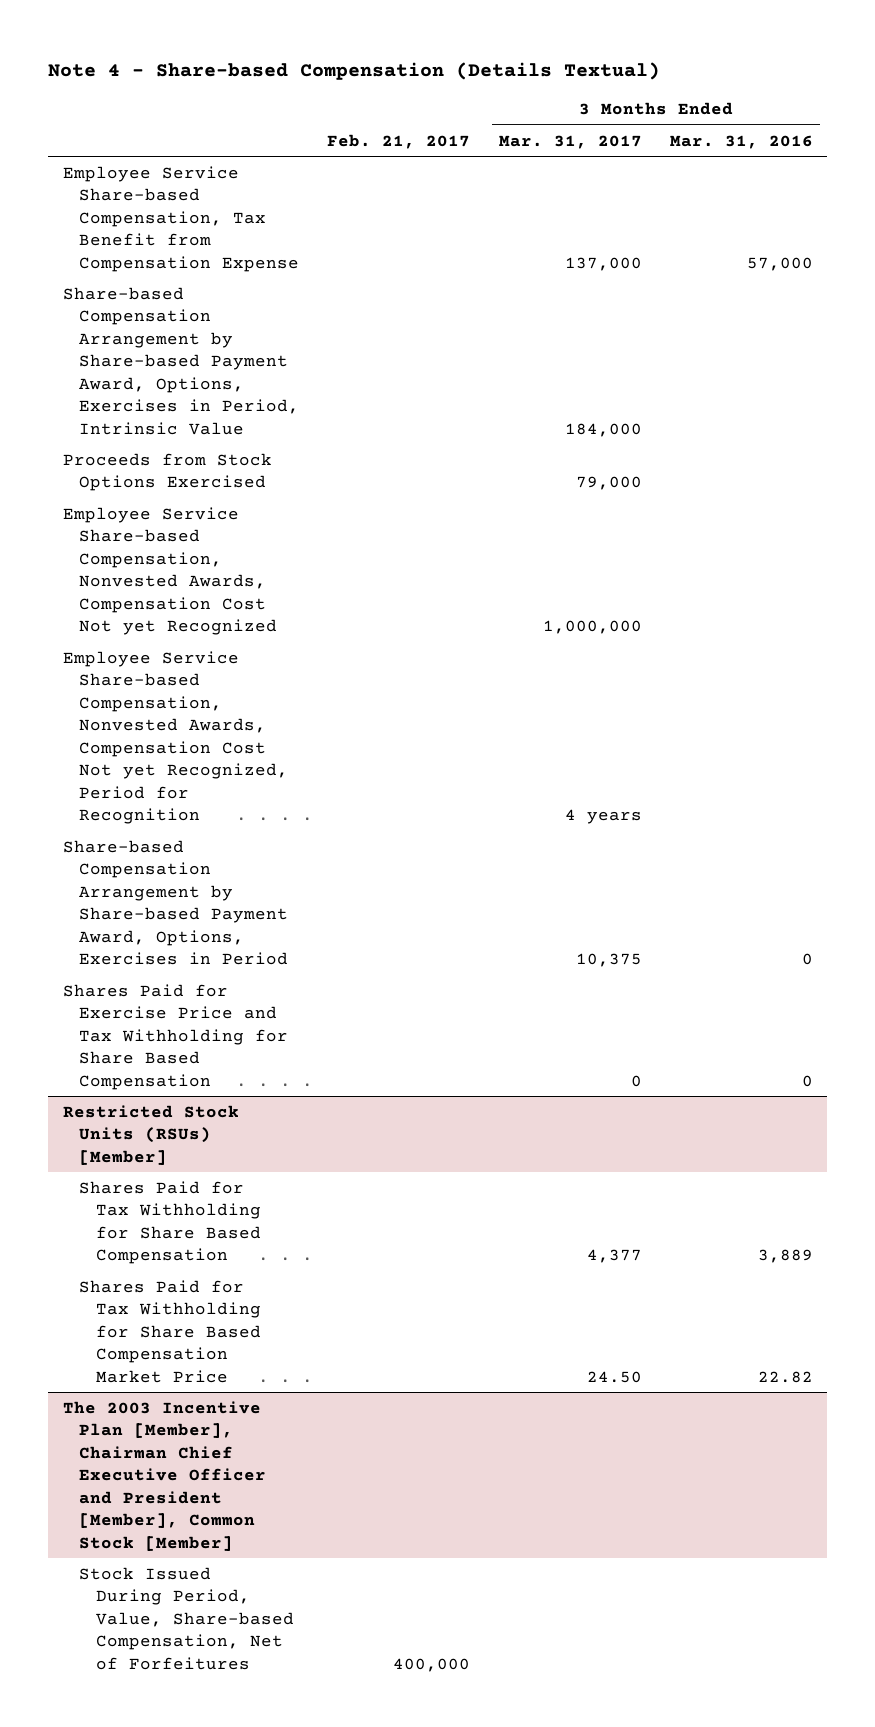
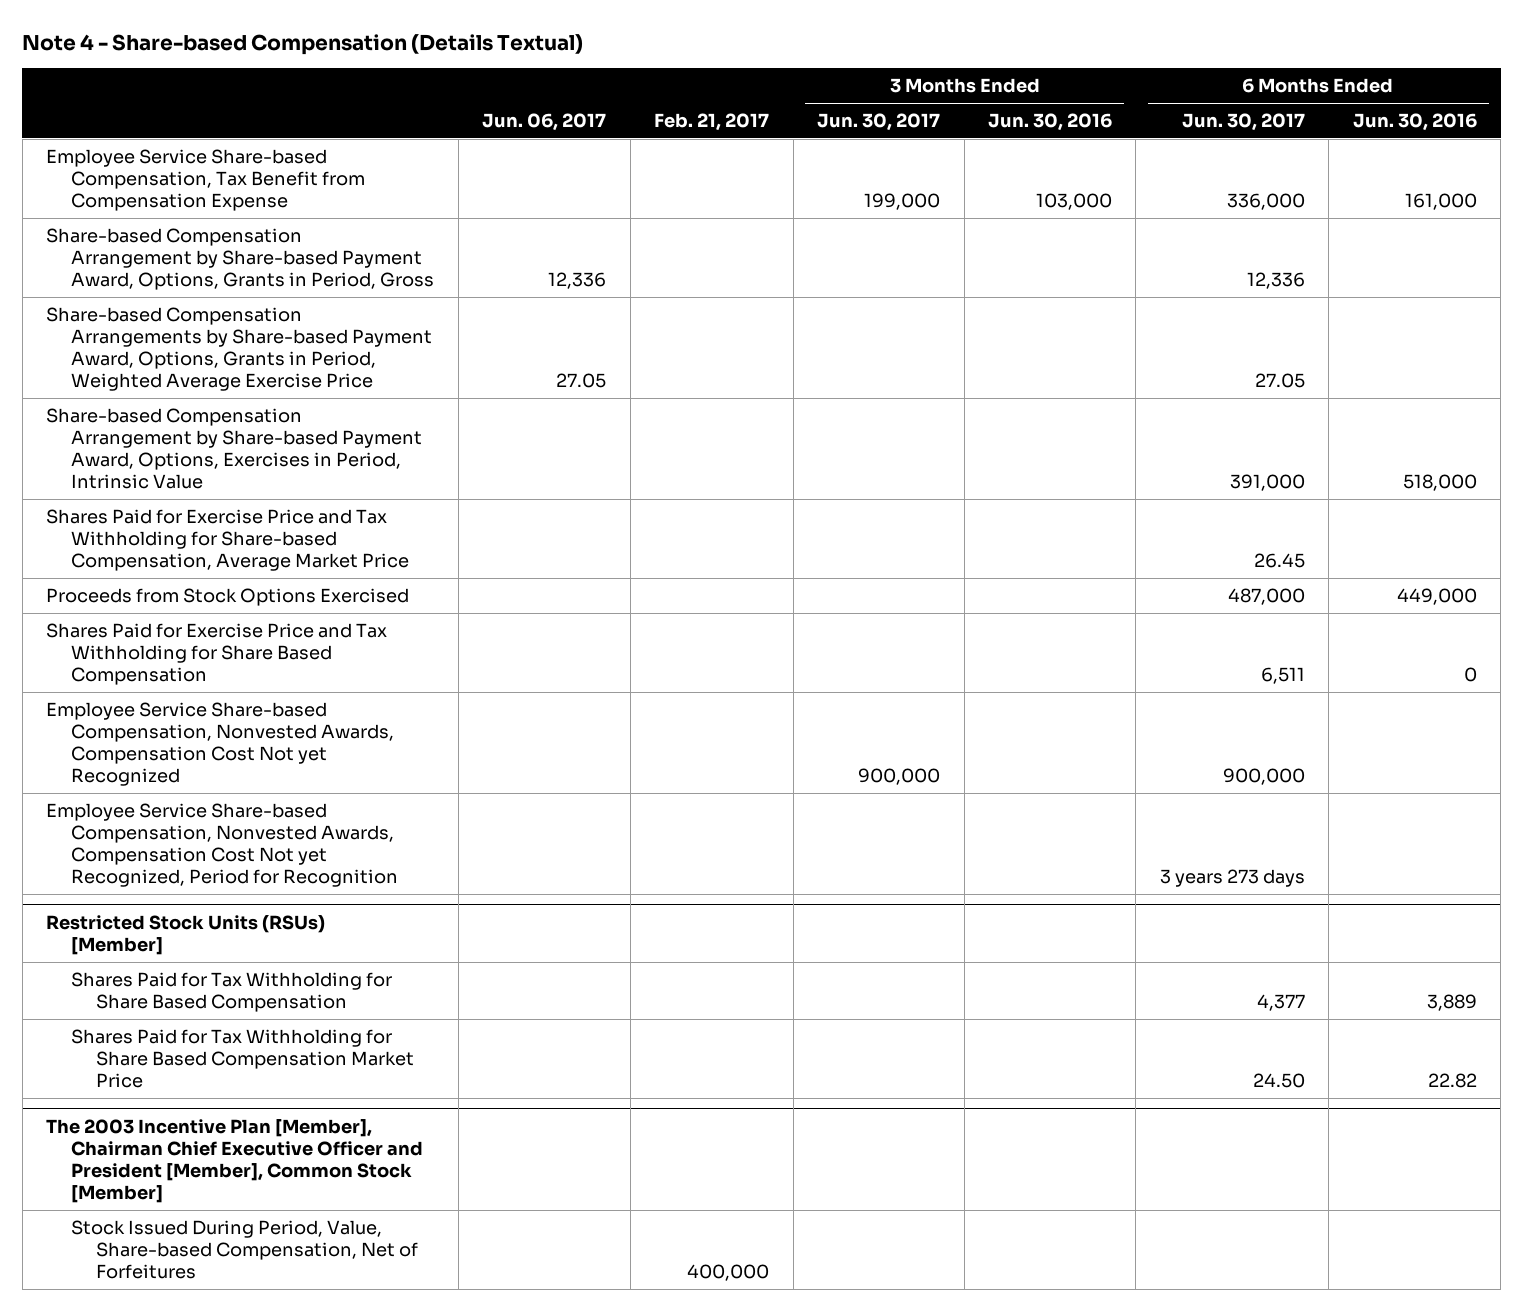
- | Feb. 21, 2017 | 3 Months Ended Mar. 31, 2017 | 3 Months Ended Mar. 31, 2016
+ | Jun. 06, 2017 | Feb. 21, 2017 | 3 Months Ended Jun. 30, 2017 | 3 Months Ended Jun. 30, 2016 | 6 Months Ended Jun. 30, 2017 | 6 Months Ended Jun. 30, 2016
+ Share-based Compensation Arrangement by Share-based Payment Award, Options, Grants in Period, Gross | 12,336 | | | | 12,336 |
+ Share-based Compensation Arrangements by Share-based Payment Award, Options, Grants in Period, Weighted Average Exercise Price | 27.05 | | | | 27.05 |
+ Shares Paid for Exercise Price and Tax Withholding for Share-based Compensation, Average Market Price | | | | | 26.45 |
moved up: Shares Paid for Exercise Price and Tax Withholding for Share Based Compensation | | | | | 6,511 | 0
- Share-based Compensation Arrangement by Share-based Payment Award, Options, Exercises in Period | | 10,375 | 0

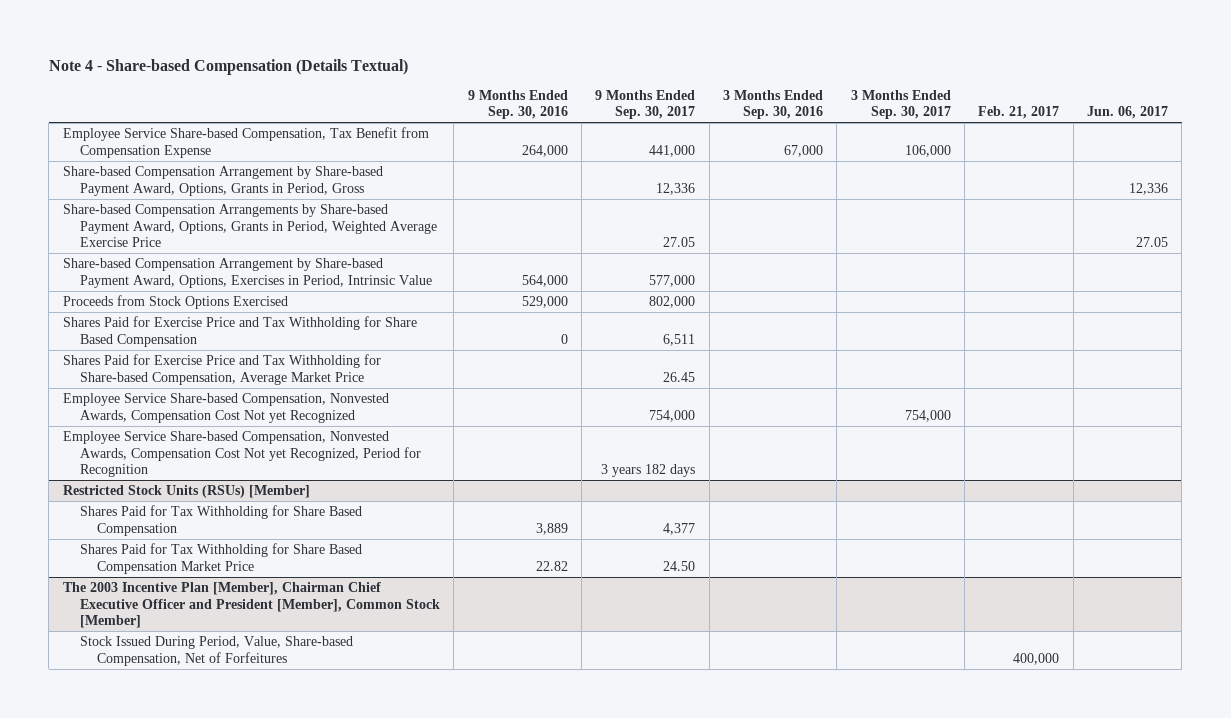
- | Jun. 06, 2017 | Feb. 21, 2017 | 3 Months Ended Jun. 30, 2017 | 3 Months Ended Jun. 30, 2016 | 6 Months Ended Jun. 30, 2017 | 6 Months Ended Jun. 30, 2016
+ | 9 Months Ended Sep. 30, 2016 | 9 Months Ended Sep. 30, 2017 | 3 Months Ended Sep. 30, 2016 | 3 Months Ended Sep. 30, 2017 | Feb. 21, 2017 | Jun. 06, 2017
moved down: Shares Paid for Exercise Price and Tax Withholding for Share-based Compensation, Average Market Price | | 26.45 | | | |

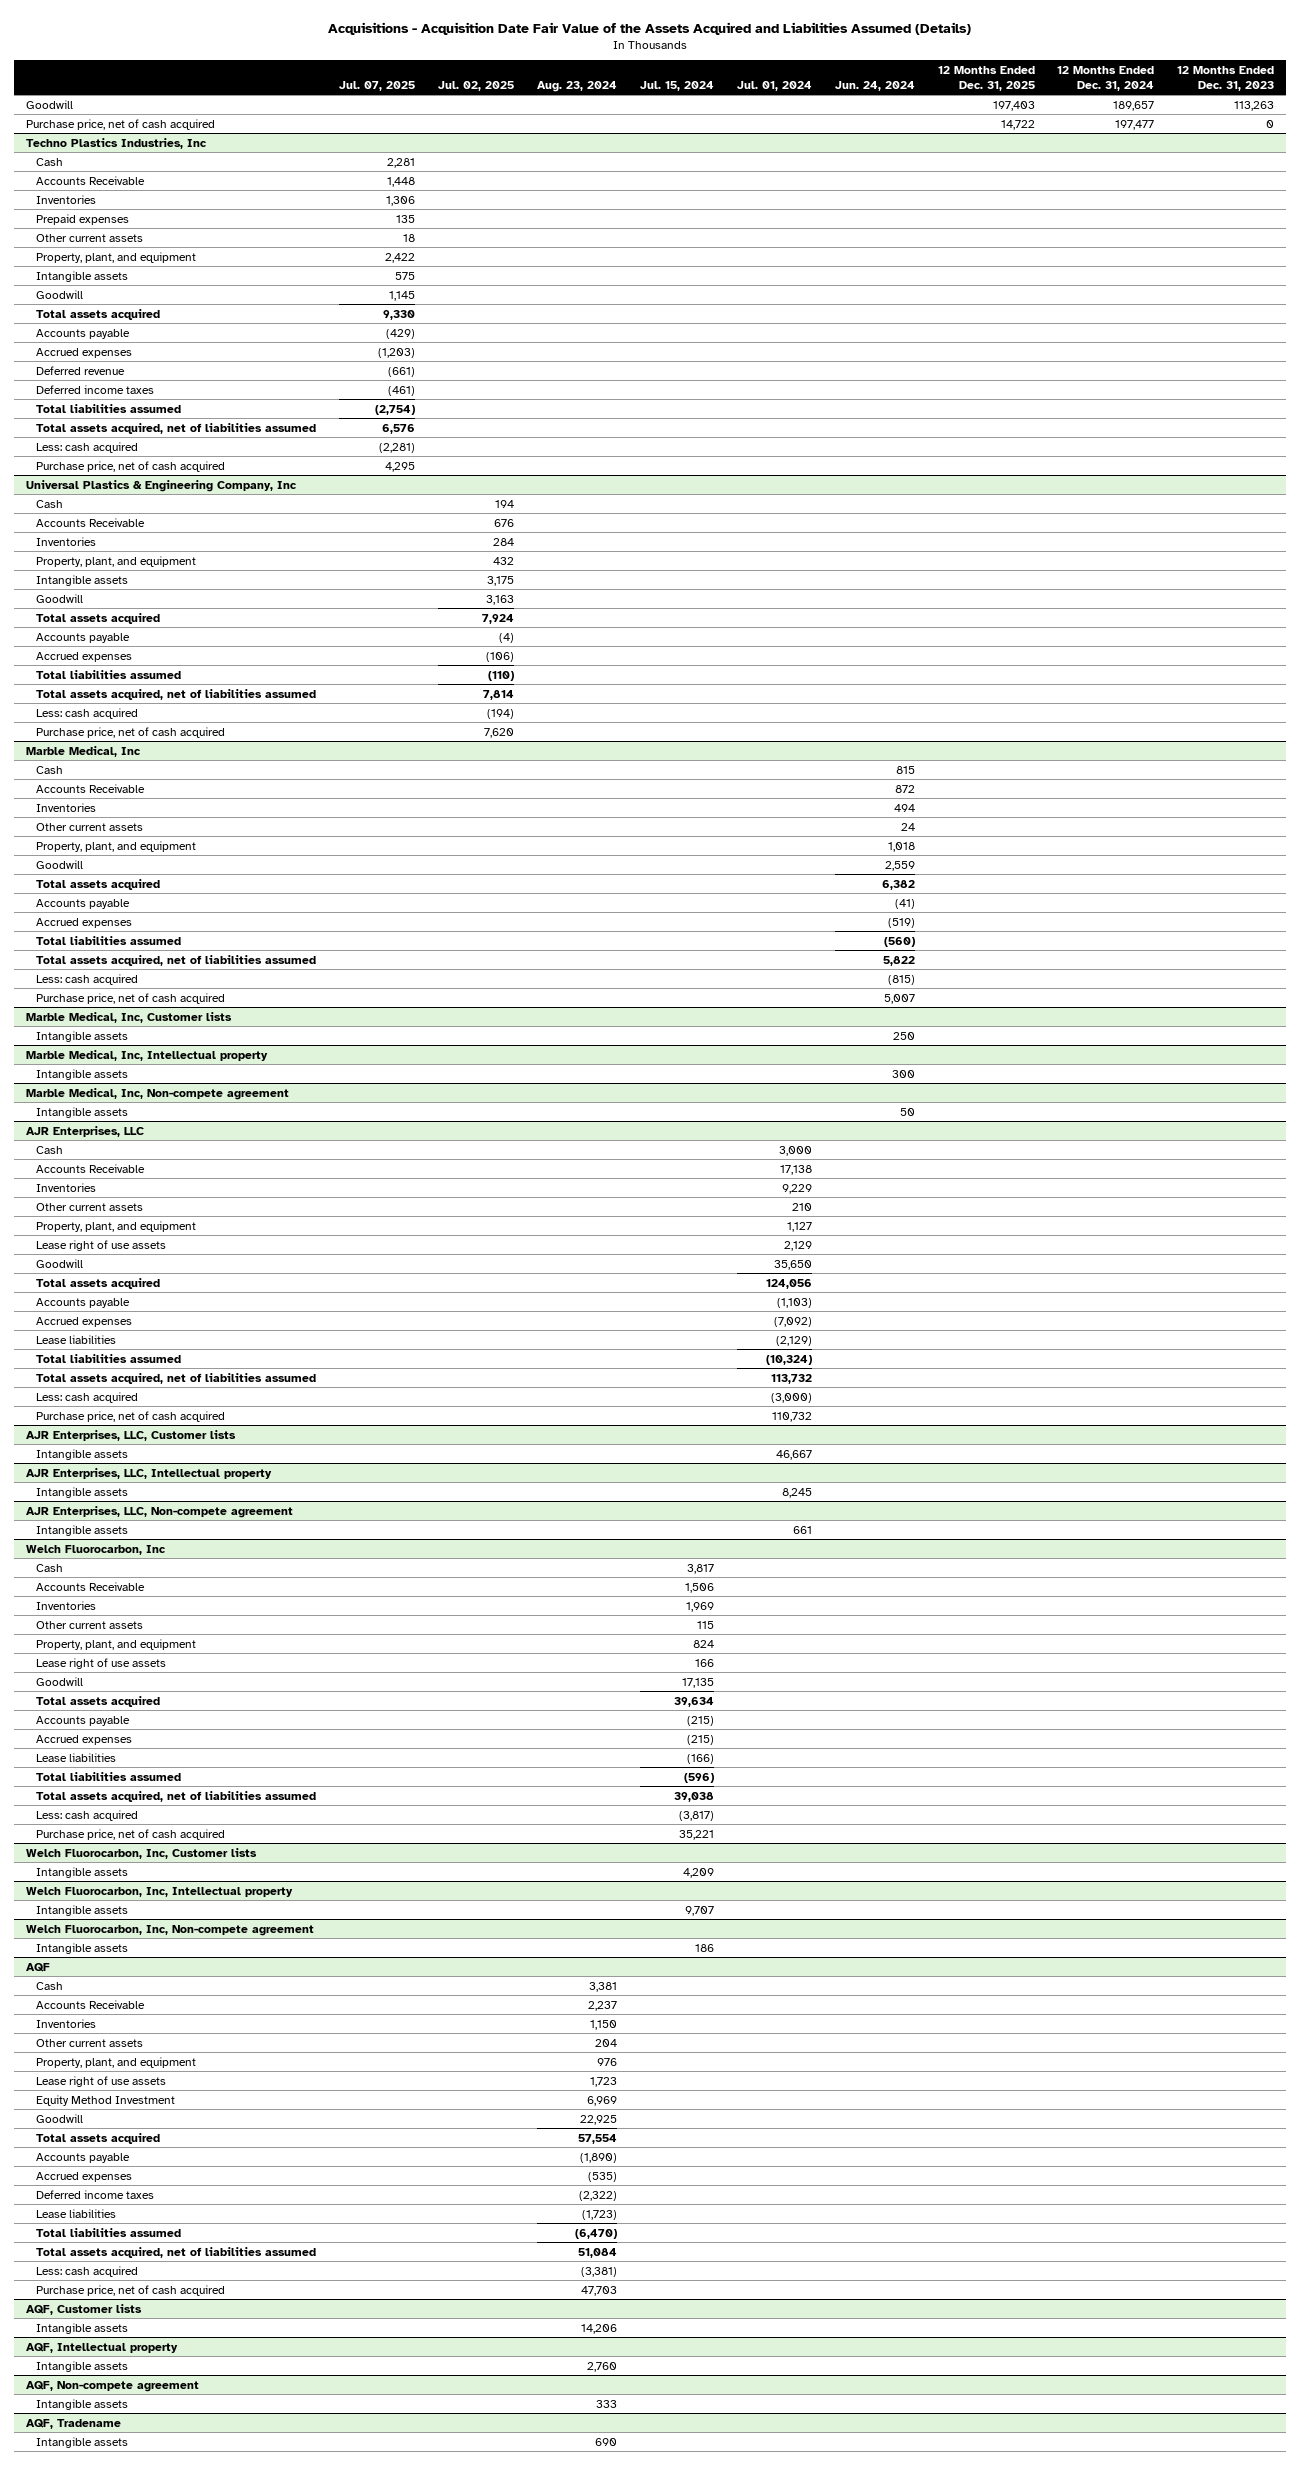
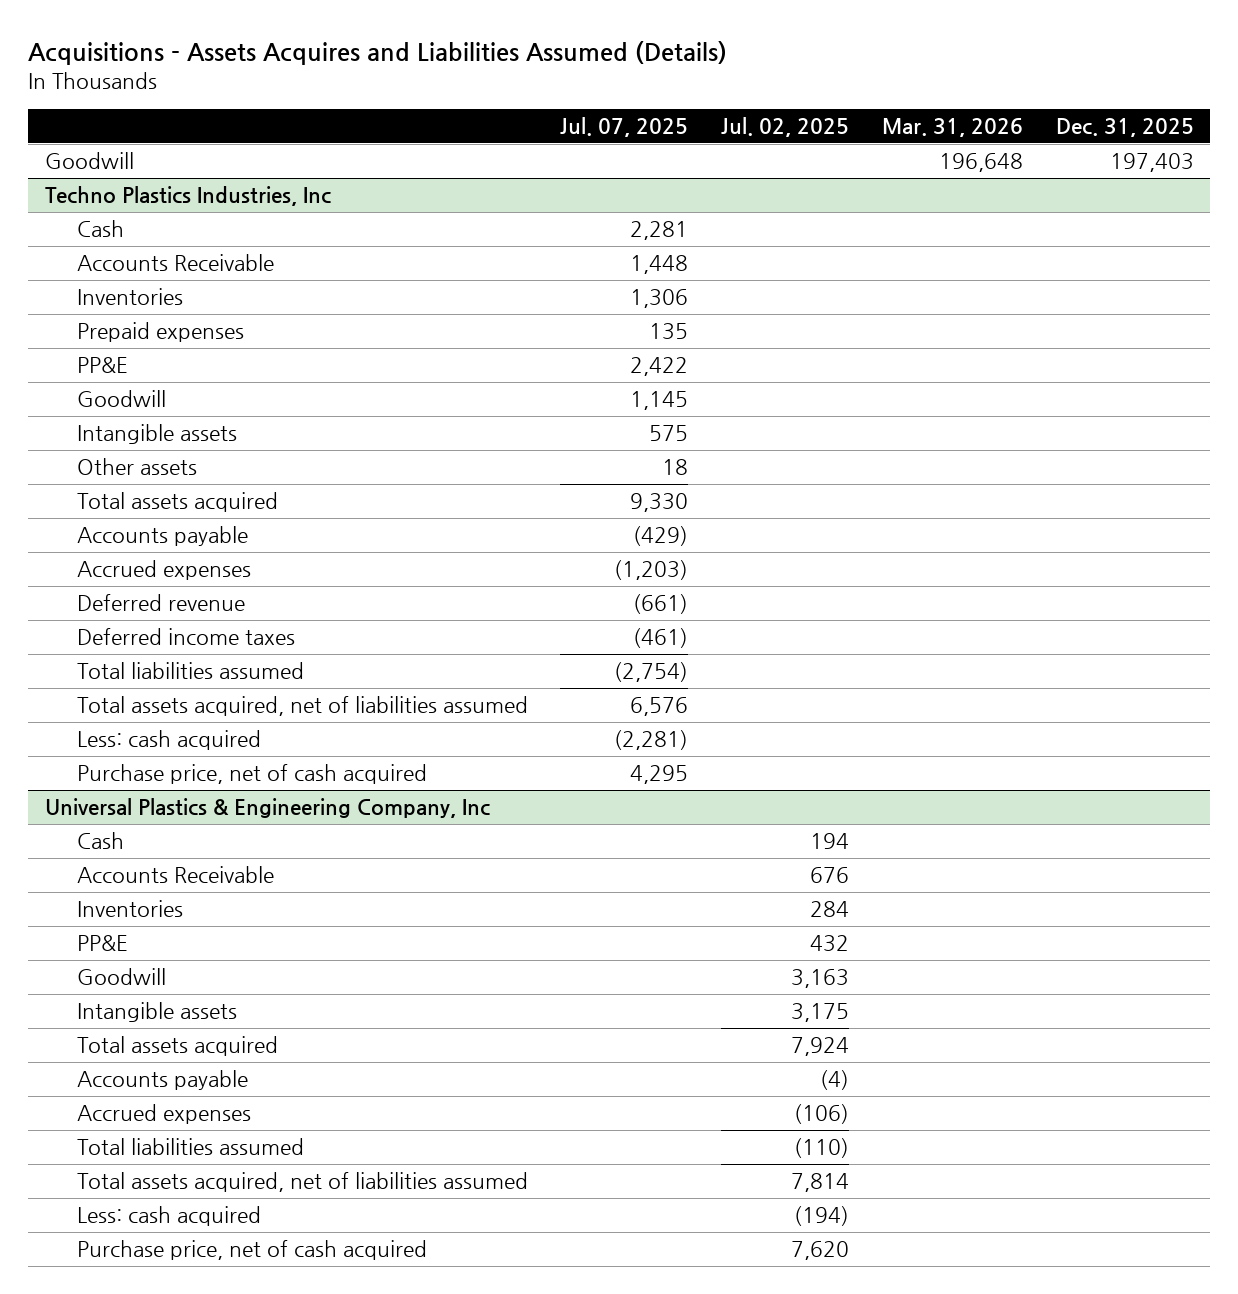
- Acquisitions - Acquisition Date Fair Value of the Assets Acquired and Liabilities Assumed (Details)
+ Acquisitions - Assets Acquires and Liabilities Assumed (Details)
- | Jul. 07, 2025 | Jul. 02, 2025 | Aug. 23, 2024 | Jul. 15, 2024 | Jul. 01, 2024 | Jun. 24, 2024 | 12 Months Ended Dec. 31, 2025 | 12 Months Ended Dec. 31, 2024 | 12 Months Ended Dec. 31, 2023
+ | Jul. 07, 2025 | Jul. 02, 2025 | Mar. 31, 2026 | Dec. 31, 2025
- Purchase price, net of cash acquired | | | | | | | 14,722 | 197,477 | 0
@ Techno Plastics Industries, Inc
- Other current assets | 18 | | | | | | | |
- Property, plant, and equipment | 2,422 | | | | | | | |
+ PP&E | 2,422 | | |
moved down: Intangible assets | 575 | | |
+ Other assets | 18 | | |
@ Universal Plastics & Engineering Company, Inc
- Property, plant, and equipment | | 432 | | | | | | |
+ PP&E | | 432 | |
moved down: Intangible assets | | 3,175 | |
- Marble Medical, Inc
- Cash | | | | | | 815 | | |
- Accounts Receivable | | | | | | 872 | | |
- Inventories | | | | | | 494 | | |
- Other current assets | | | | | | 24 | | |
- Property, plant, and equipment | | | | | | 1,018 | | |
- Goodwill | | | | | | 2,559 | | |
- Total assets acquired | | | | | | 6,382 | | |
- Accounts payable | | | | | | (41) | | |
- Accrued expenses | | | | | | (519) | | |
- Total liabilities assumed | | | | | | (560) | | |
- Total assets acquired, net of liabilities assumed | | | | | | 5,822 | | |
- Less: cash acquired | | | | | | (815) | | |
- Purchase price, net of cash acquired | | | | | | 5,007 | | |
- Marble Medical, Inc, Customer lists
- Intangible assets | | | | | | 250 | | |
- Marble Medical, Inc, Intellectual property
- Intangible assets | | | | | | 300 | | |
- Marble Medical, Inc, Non-compete agreement
- Intangible assets | | | | | | 50 | | |
- AJR Enterprises, LLC
- Cash | | | | | 3,000 | | | |
- Accounts Receivable | | | | | 17,138 | | | |
- Inventories | | | | | 9,229 | | | |
- Other current assets | | | | | 210 | | | |
- Property, plant, and equipment | | | | | 1,127 | | | |
- Lease right of use assets | | | | | 2,129 | | | |
- Goodwill | | | | | 35,650 | | | |
- Total assets acquired | | | | | 124,056 | | | |
- Accounts payable | | | | | (1,103) | | | |
- Accrued expenses | | | | | (7,092) | | | |
- Lease liabilities | | | | | (2,129) | | | |
- Total liabilities assumed | | | | | (10,324) | | | |
- Total assets acquired, net of liabilities assumed | | | | | 113,732 | | | |
- Less: cash acquired | | | | | (3,000) | | | |
- Purchase price, net of cash acquired | | | | | 110,732 | | | |
- AJR Enterprises, LLC, Customer lists
- Intangible assets | | | | | 46,667 | | | |
- AJR Enterprises, LLC, Intellectual property
- Intangible assets | | | | | 8,245 | | | |
- AJR Enterprises, LLC, Non-compete agreement
- Intangible assets | | | | | 661 | | | |
- Welch Fluorocarbon, Inc
- Cash | | | | 3,817 | | | | |
- Accounts Receivable | | | | 1,506 | | | | |
- Inventories | | | | 1,969 | | | | |
- Other current assets | | | | 115 | | | | |
- Property, plant, and equipment | | | | 824 | | | | |
- Lease right of use assets | | | | 166 | | | | |
- Goodwill | | | | 17,135 | | | | |
- Total assets acquired | | | | 39,634 | | | | |
- Accounts payable | | | | (215) | | | | |
- Accrued expenses | | | | (215) | | | | |
- Lease liabilities | | | | (166) | | | | |
- Total liabilities assumed | | | | (596) | | | | |
- Total assets acquired, net of liabilities assumed | | | | 39,038 | | | | |
- Less: cash acquired | | | | (3,817) | | | | |
- Purchase price, net of cash acquired | | | | 35,221 | | | | |
- Welch Fluorocarbon, Inc, Customer lists
- Intangible assets | | | | 4,209 | | | | |
- Welch Fluorocarbon, Inc, Intellectual property
- Intangible assets | | | | 9,707 | | | | |
- Welch Fluorocarbon, Inc, Non-compete agreement
- Intangible assets | | | | 186 | | | | |
- AQF
- Cash | | | 3,381 | | | | | |
- Accounts Receivable | | | 2,237 | | | | | |
- Inventories | | | 1,150 | | | | | |
- Other current assets | | | 204 | | | | | |
- Property, plant, and equipment | | | 976 | | | | | |
- Lease right of use assets | | | 1,723 | | | | | |
- Equity Method Investment | | | 6,969 | | | | | |
- Goodwill | | | 22,925 | | | | | |
- Total assets acquired | | | 57,554 | | | | | |
- Accounts payable | | | (1,890) | | | | | |
- Accrued expenses | | | (535) | | | | | |
- Deferred income taxes | | | (2,322) | | | | | |
- Lease liabilities | | | (1,723) | | | | | |
- Total liabilities assumed | | | (6,470) | | | | | |
- Total assets acquired, net of liabilities assumed | | | 51,084 | | | | | |
- Less: cash acquired | | | (3,381) | | | | | |
- Purchase price, net of cash acquired | | | 47,703 | | | | | |
- AQF, Customer lists
- Intangible assets | | | 14,206 | | | | | |
- AQF, Intellectual property
- Intangible assets | | | 2,760 | | | | | |
- AQF, Non-compete agreement
- Intangible assets | | | 333 | | | | | |
- AQF, Tradename
- Intangible assets | | | 690 | | | | | |

